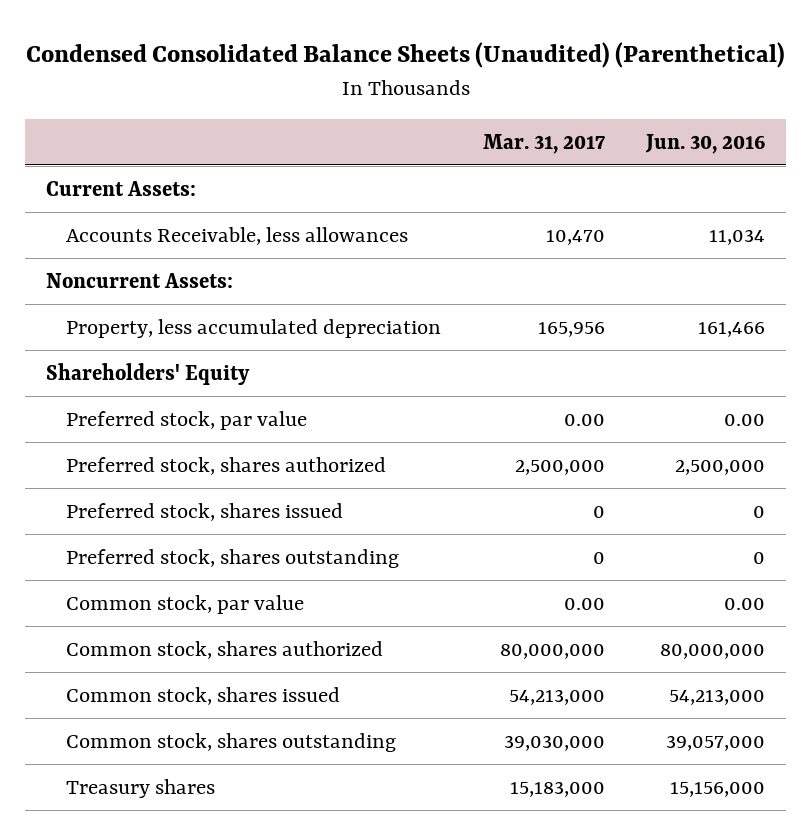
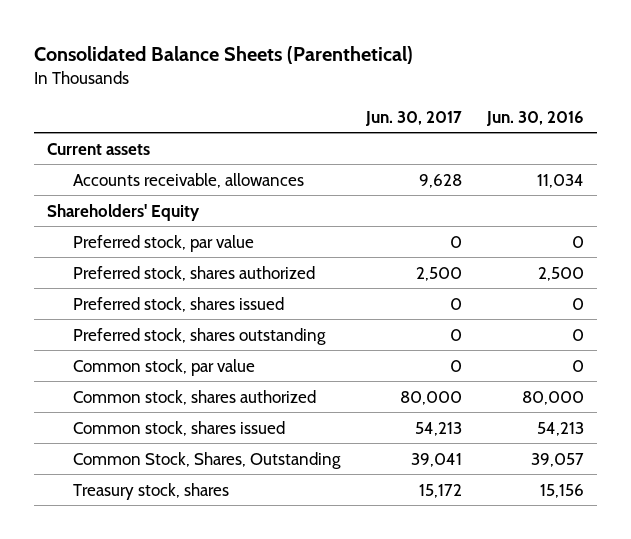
- Condensed Consolidated Balance Sheets (Unaudited) (Parenthetical)
+ Consolidated Balance Sheets (Parenthetical)
- | Mar. 31, 2017 | Jun. 30, 2016
+ | Jun. 30, 2017 | Jun. 30, 2016
- Current Assets:
- Accounts Receivable, less allowances | 10,470 | 11,034
- Noncurrent Assets:
- Property, less accumulated depreciation | 165,956 | 161,466
+ Current assets
+ Accounts receivable, allowances | 9,628 | 11,034
- Preferred stock, par value | 0.00 | 0.00
- Preferred stock, shares authorized | 2,500,000 | 2,500,000
+ Preferred stock, par value | 0 | 0
+ Preferred stock, shares authorized | 2,500 | 2,500
- Common stock, par value | 0.00 | 0.00
- Common stock, shares authorized | 80,000,000 | 80,000,000
- Common stock, shares issued | 54,213,000 | 54,213,000
- Common stock, shares outstanding | 39,030,000 | 39,057,000
- Treasury shares | 15,183,000 | 15,156,000
+ Common stock, par value | 0 | 0
+ Common stock, shares authorized | 80,000 | 80,000
+ Common stock, shares issued | 54,213 | 54,213
+ Common Stock, Shares, Outstanding | 39,041 | 39,057
+ Treasury stock, shares | 15,172 | 15,156

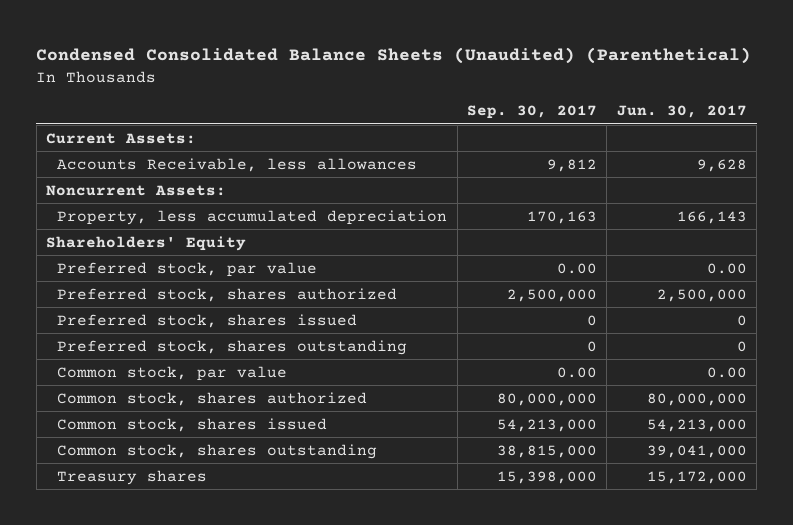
- Consolidated Balance Sheets (Parenthetical)
+ Condensed Consolidated Balance Sheets (Unaudited) (Parenthetical)
- | Jun. 30, 2017 | Jun. 30, 2016
+ | Sep. 30, 2017 | Jun. 30, 2017
- Current assets
- Accounts receivable, allowances | 9,628 | 11,034
+ Current Assets:
+ Accounts Receivable, less allowances | 9,812 | 9,628
+ Noncurrent Assets:
+ Property, less accumulated depreciation | 170,163 | 166,143
- Preferred stock, par value | 0 | 0
- Preferred stock, shares authorized | 2,500 | 2,500
+ Preferred stock, par value | 0.00 | 0.00
+ Preferred stock, shares authorized | 2,500,000 | 2,500,000
- Common stock, par value | 0 | 0
- Common stock, shares authorized | 80,000 | 80,000
- Common stock, shares issued | 54,213 | 54,213
- Common Stock, Shares, Outstanding | 39,041 | 39,057
- Treasury stock, shares | 15,172 | 15,156
+ Common stock, par value | 0.00 | 0.00
+ Common stock, shares authorized | 80,000,000 | 80,000,000
+ Common stock, shares issued | 54,213,000 | 54,213,000
+ Common stock, shares outstanding | 38,815,000 | 39,041,000
+ Treasury shares | 15,398,000 | 15,172,000

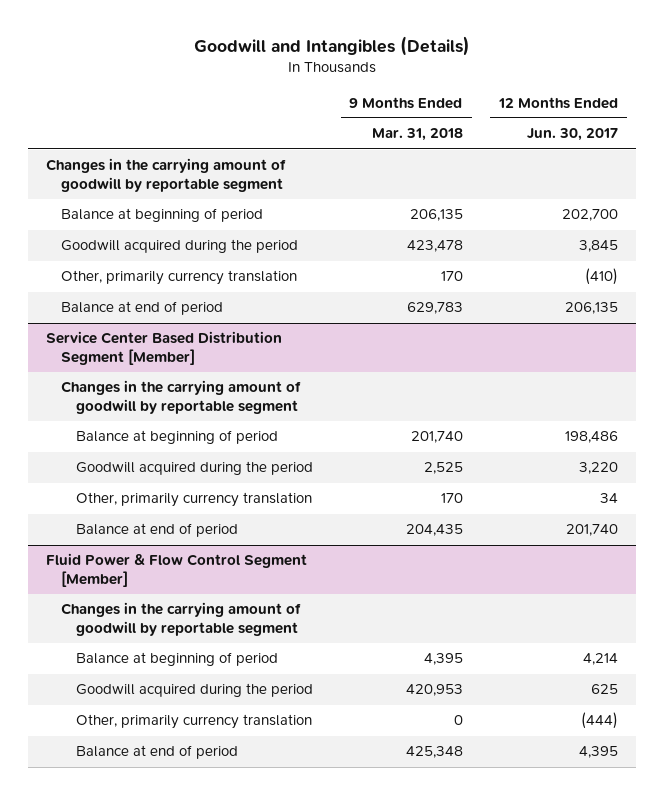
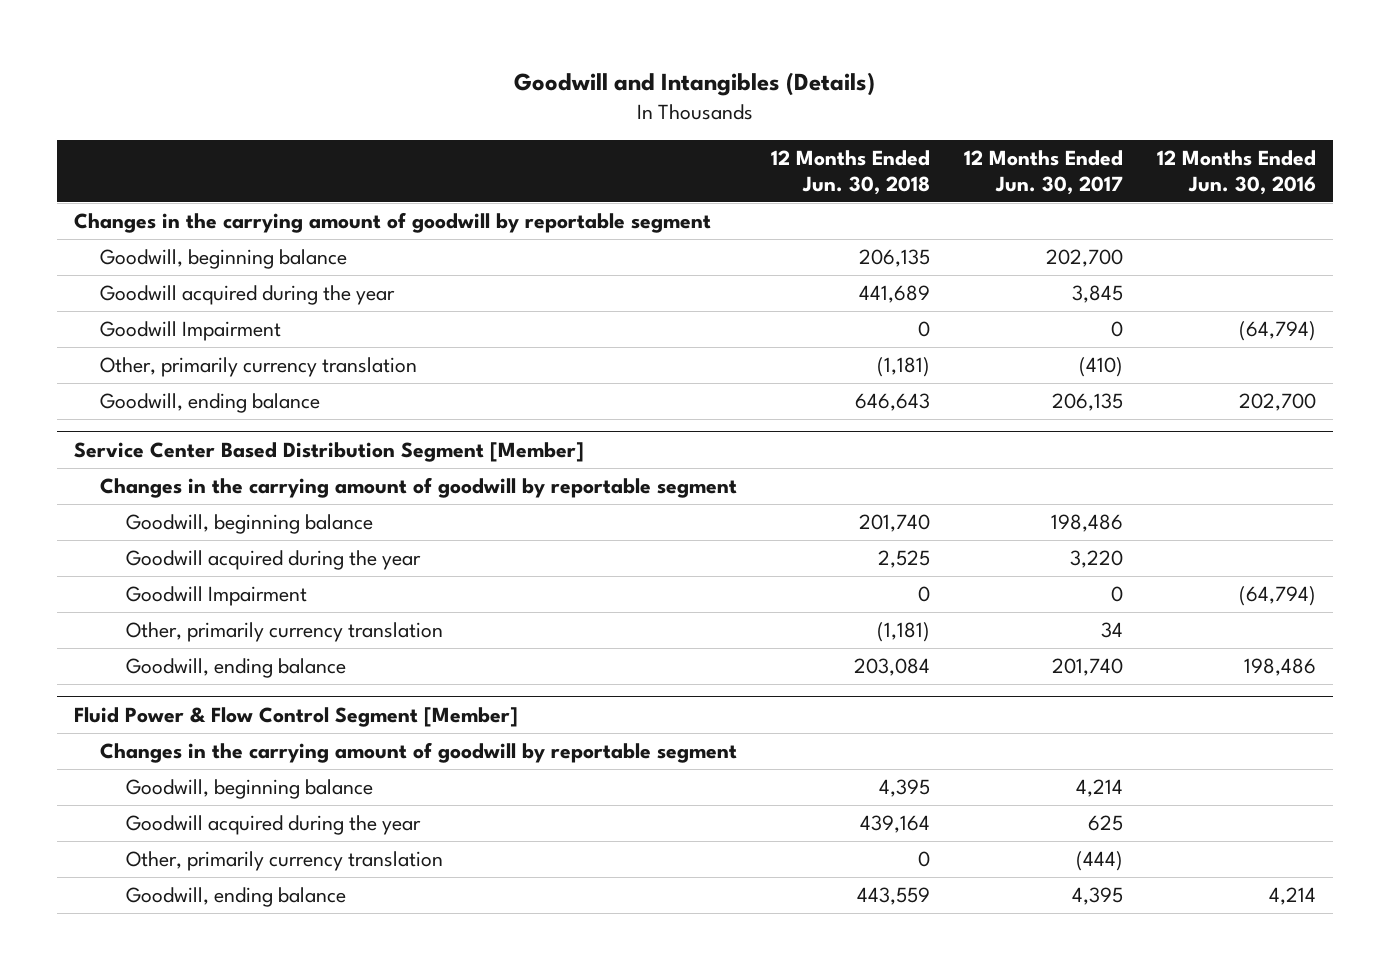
- | 9 Months Ended Mar. 31, 2018 | 12 Months Ended Jun. 30, 2017
+ | 12 Months Ended Jun. 30, 2018 | 12 Months Ended Jun. 30, 2017 | 12 Months Ended Jun. 30, 2016
- Balance at beginning of period | 206,135 | 202,700
- Goodwill acquired during the period | 423,478 | 3,845
+ Goodwill, beginning balance | 206,135 | 202,700 |
+ Goodwill acquired during the year | 441,689 | 3,845 |
+ Goodwill Impairment | 0 | 0 | (64,794)
- Balance at end of period | 629,783 | 206,135
+ Goodwill, ending balance | 646,643 | 206,135 | 202,700
@ Service Center Based Distribution Segment [Member]
- Balance at beginning of period | 201,740 | 198,486
- Goodwill acquired during the period | 2,525 | 3,220
+ Goodwill, beginning balance | 201,740 | 198,486 |
+ Goodwill acquired during the year | 2,525 | 3,220 |
+ Goodwill Impairment | 0 | 0 | (64,794)
- Balance at end of period | 204,435 | 201,740
+ Goodwill, ending balance | 203,084 | 201,740 | 198,486
@ Fluid Power & Flow Control Segment [Member]
- Balance at beginning of period | 4,395 | 4,214
- Goodwill acquired during the period | 420,953 | 625
+ Goodwill, beginning balance | 4,395 | 4,214 |
+ Goodwill acquired during the year | 439,164 | 625 |
- Balance at end of period | 425,348 | 4,395
+ Goodwill, ending balance | 443,559 | 4,395 | 4,214

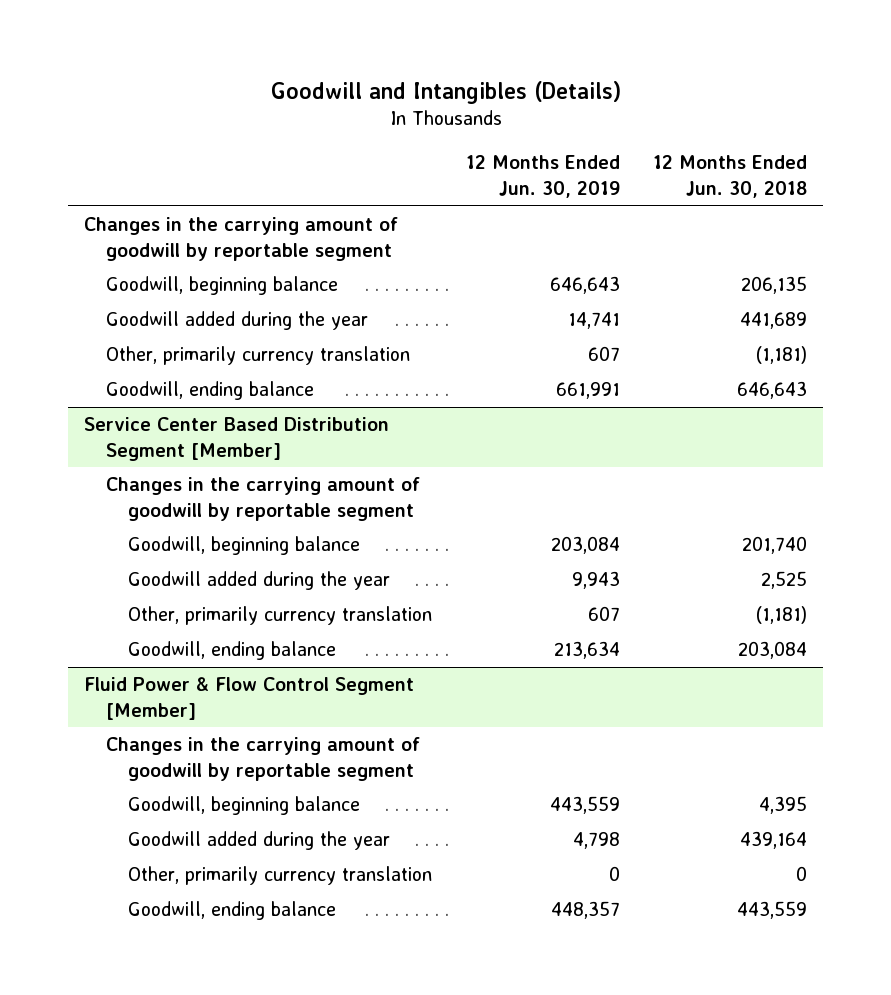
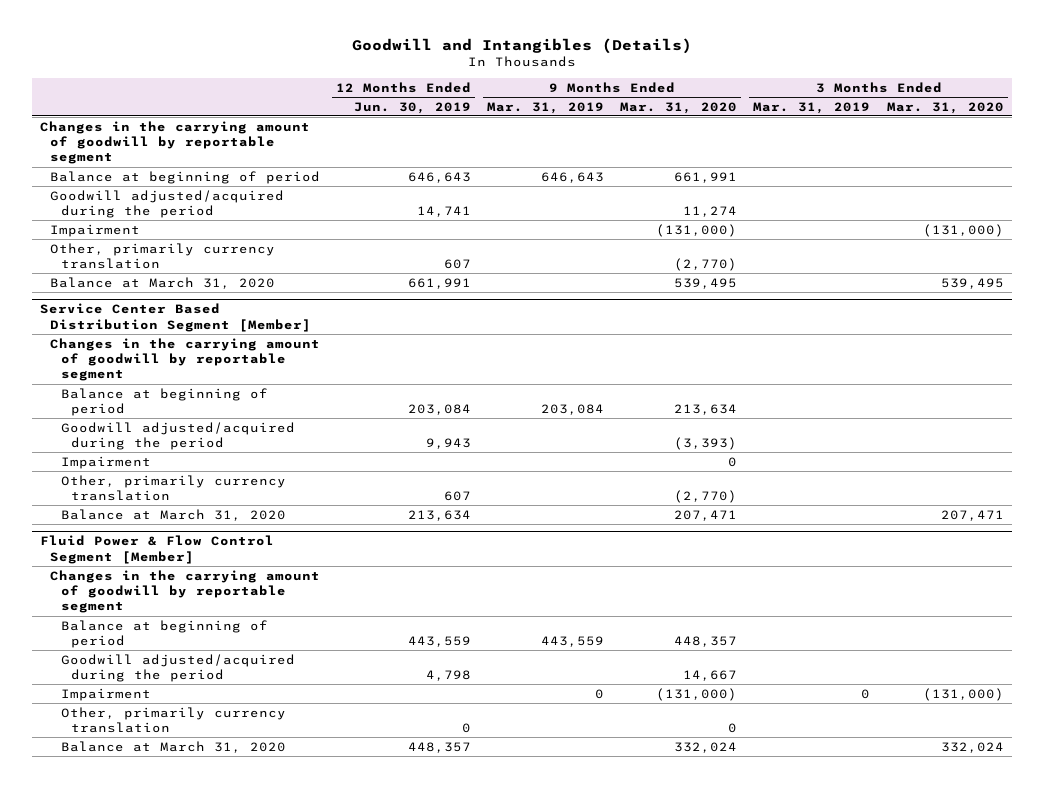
- | 12 Months Ended Jun. 30, 2019 | 12 Months Ended Jun. 30, 2018
+ | 12 Months Ended Jun. 30, 2019 | 9 Months Ended Mar. 31, 2019 | 9 Months Ended Mar. 31, 2020 | 3 Months Ended Mar. 31, 2019 | 3 Months Ended Mar. 31, 2020
- Goodwill, beginning balance | 646,643 | 206,135
- Goodwill added during the year | 14,741 | 441,689
+ Balance at beginning of period | 646,643 | 646,643 | 661,991 | |
+ Goodwill adjusted/acquired during the period | 14,741 | | 11,274 | |
+ Impairment | | | (131,000) | | (131,000)
- Goodwill, ending balance | 661,991 | 646,643
+ Balance at March 31, 2020 | 661,991 | | 539,495 | | 539,495
@ Service Center Based Distribution Segment [Member]
- Goodwill, beginning balance | 203,084 | 201,740
- Goodwill added during the year | 9,943 | 2,525
+ Balance at beginning of period | 203,084 | 203,084 | 213,634 | |
+ Goodwill adjusted/acquired during the period | 9,943 | | (3,393) | |
+ Impairment | | | 0 | |
- Goodwill, ending balance | 213,634 | 203,084
+ Balance at March 31, 2020 | 213,634 | | 207,471 | | 207,471
@ Fluid Power & Flow Control Segment [Member]
- Goodwill, beginning balance | 443,559 | 4,395
- Goodwill added during the year | 4,798 | 439,164
+ Balance at beginning of period | 443,559 | 443,559 | 448,357 | |
+ Goodwill adjusted/acquired during the period | 4,798 | | 14,667 | |
+ Impairment | | 0 | (131,000) | 0 | (131,000)
- Goodwill, ending balance | 448,357 | 443,559
+ Balance at March 31, 2020 | 448,357 | | 332,024 | | 332,024

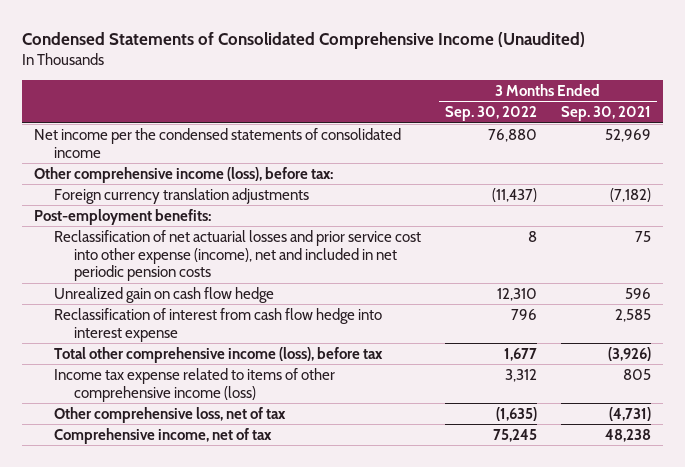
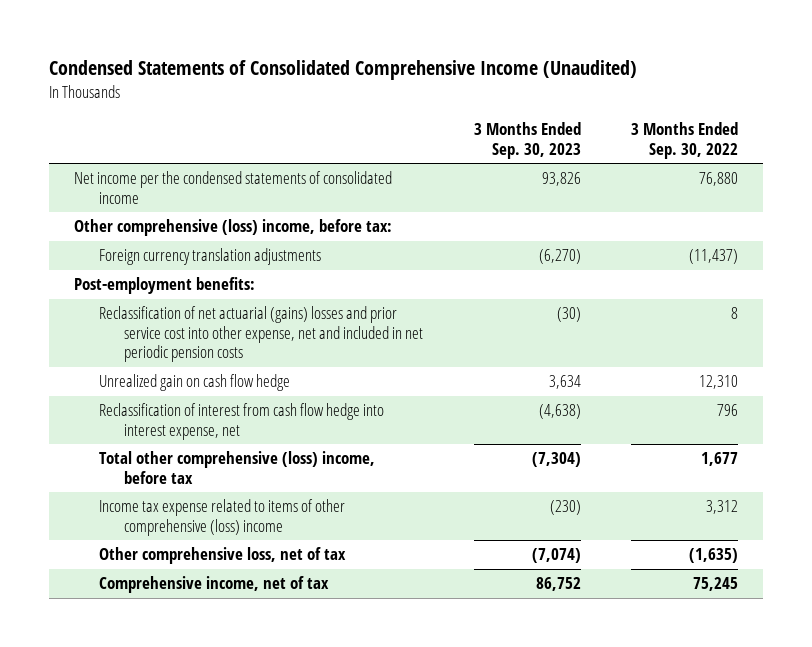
- | 3 Months Ended Sep. 30, 2022 | 3 Months Ended Sep. 30, 2021
+ | 3 Months Ended Sep. 30, 2023 | 3 Months Ended Sep. 30, 2022
- Other comprehensive income (loss), before tax:
+ Other comprehensive (loss) income, before tax:
- Reclassification of net actuarial losses and prior service cost into other expense (income), net and included in net periodic pension costs | 8 | 75
+ Reclassification of net actuarial (gains) losses and prior service cost into other expense, net and included in net periodic pension costs | (30) | 8
- Reclassification of interest from cash flow hedge into interest expense | 796 | 2,585
- Total other comprehensive income (loss), before tax | 1,677 | (3,926)
- Income tax expense related to items of other comprehensive income (loss) | 3,312 | 805
+ Reclassification of interest from cash flow hedge into interest expense, net | (4,638) | 796
+ Total other comprehensive (loss) income, before tax | (7,304) | 1,677
+ Income tax expense related to items of other comprehensive (loss) income | (230) | 3,312

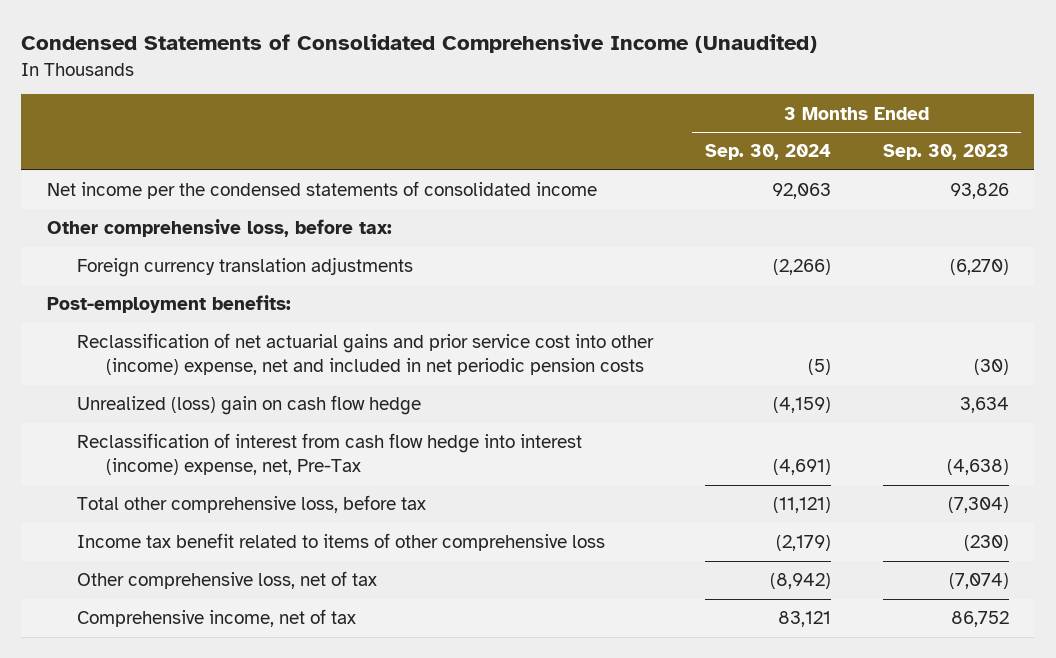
- | 3 Months Ended Sep. 30, 2023 | 3 Months Ended Sep. 30, 2022
+ | 3 Months Ended Sep. 30, 2024 | 3 Months Ended Sep. 30, 2023
- Other comprehensive (loss) income, before tax:
+ Other comprehensive loss, before tax:
- Reclassification of net actuarial (gains) losses and prior service cost into other expense, net and included in net periodic pension costs | (30) | 8
- Unrealized gain on cash flow hedge | 3,634 | 12,310
- Reclassification of interest from cash flow hedge into interest expense, net | (4,638) | 796
- Total other comprehensive (loss) income, before tax | (7,304) | 1,677
- Income tax expense related to items of other comprehensive (loss) income | (230) | 3,312
+ Reclassification of net actuarial gains and prior service cost into other (income) expense, net and included in net periodic pension costs | (5) | (30)
+ Unrealized (loss) gain on cash flow hedge | (4,159) | 3,634
+ Reclassification of interest from cash flow hedge into interest (income) expense, net, Pre-Tax | (4,691) | (4,638)
+ Total other comprehensive loss, before tax | (11,121) | (7,304)
+ Income tax benefit related to items of other comprehensive loss | (2,179) | (230)

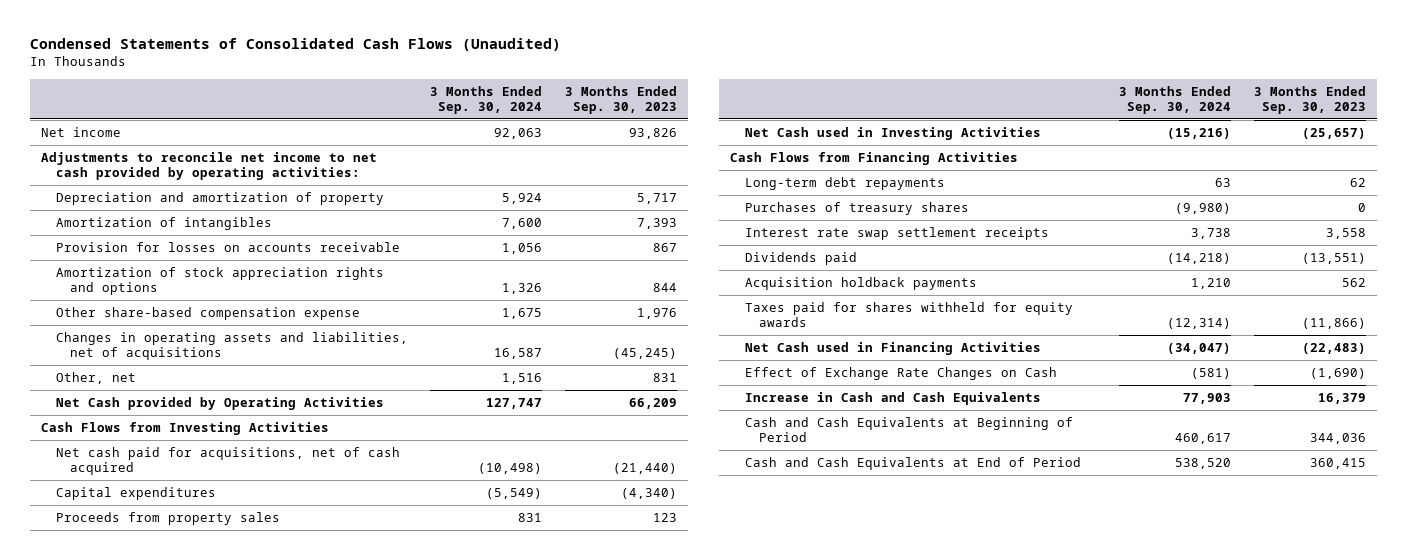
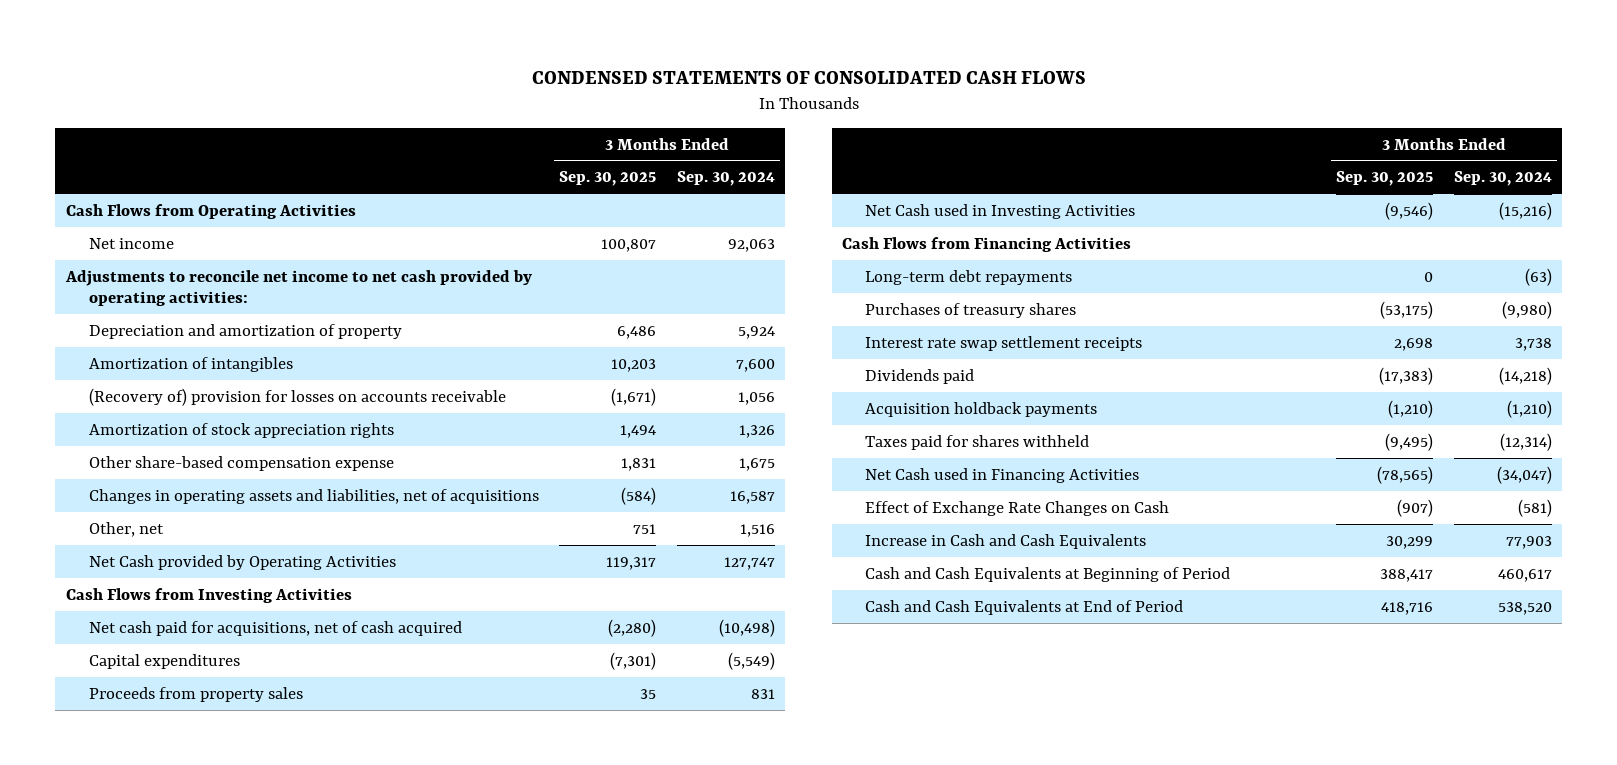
- Condensed Statements of Consolidated Cash Flows (Unaudited)
+ CONDENSED STATEMENTS OF CONSOLIDATED CASH FLOWS
- | 3 Months Ended Sep. 30, 2024 | 3 Months Ended Sep. 30, 2023
+ | 3 Months Ended Sep. 30, 2025 | 3 Months Ended Sep. 30, 2024
+ Cash Flows from Operating Activities
- Provision for losses on accounts receivable | 1,056 | 867
- Amortization of stock appreciation rights and options | 1,326 | 844
+ (Recovery of) provision for losses on accounts receivable | (1,671) | 1,056
+ Amortization of stock appreciation rights | 1,494 | 1,326
- Long-term debt repayments | 63 | 62
+ Long-term debt repayments | 0 | (63)
- Acquisition holdback payments | 1,210 | 562
- Taxes paid for shares withheld for equity awards | (12,314) | (11,866)
+ Acquisition holdback payments | (1,210) | (1,210)
+ Taxes paid for shares withheld | (9,495) | (12,314)

